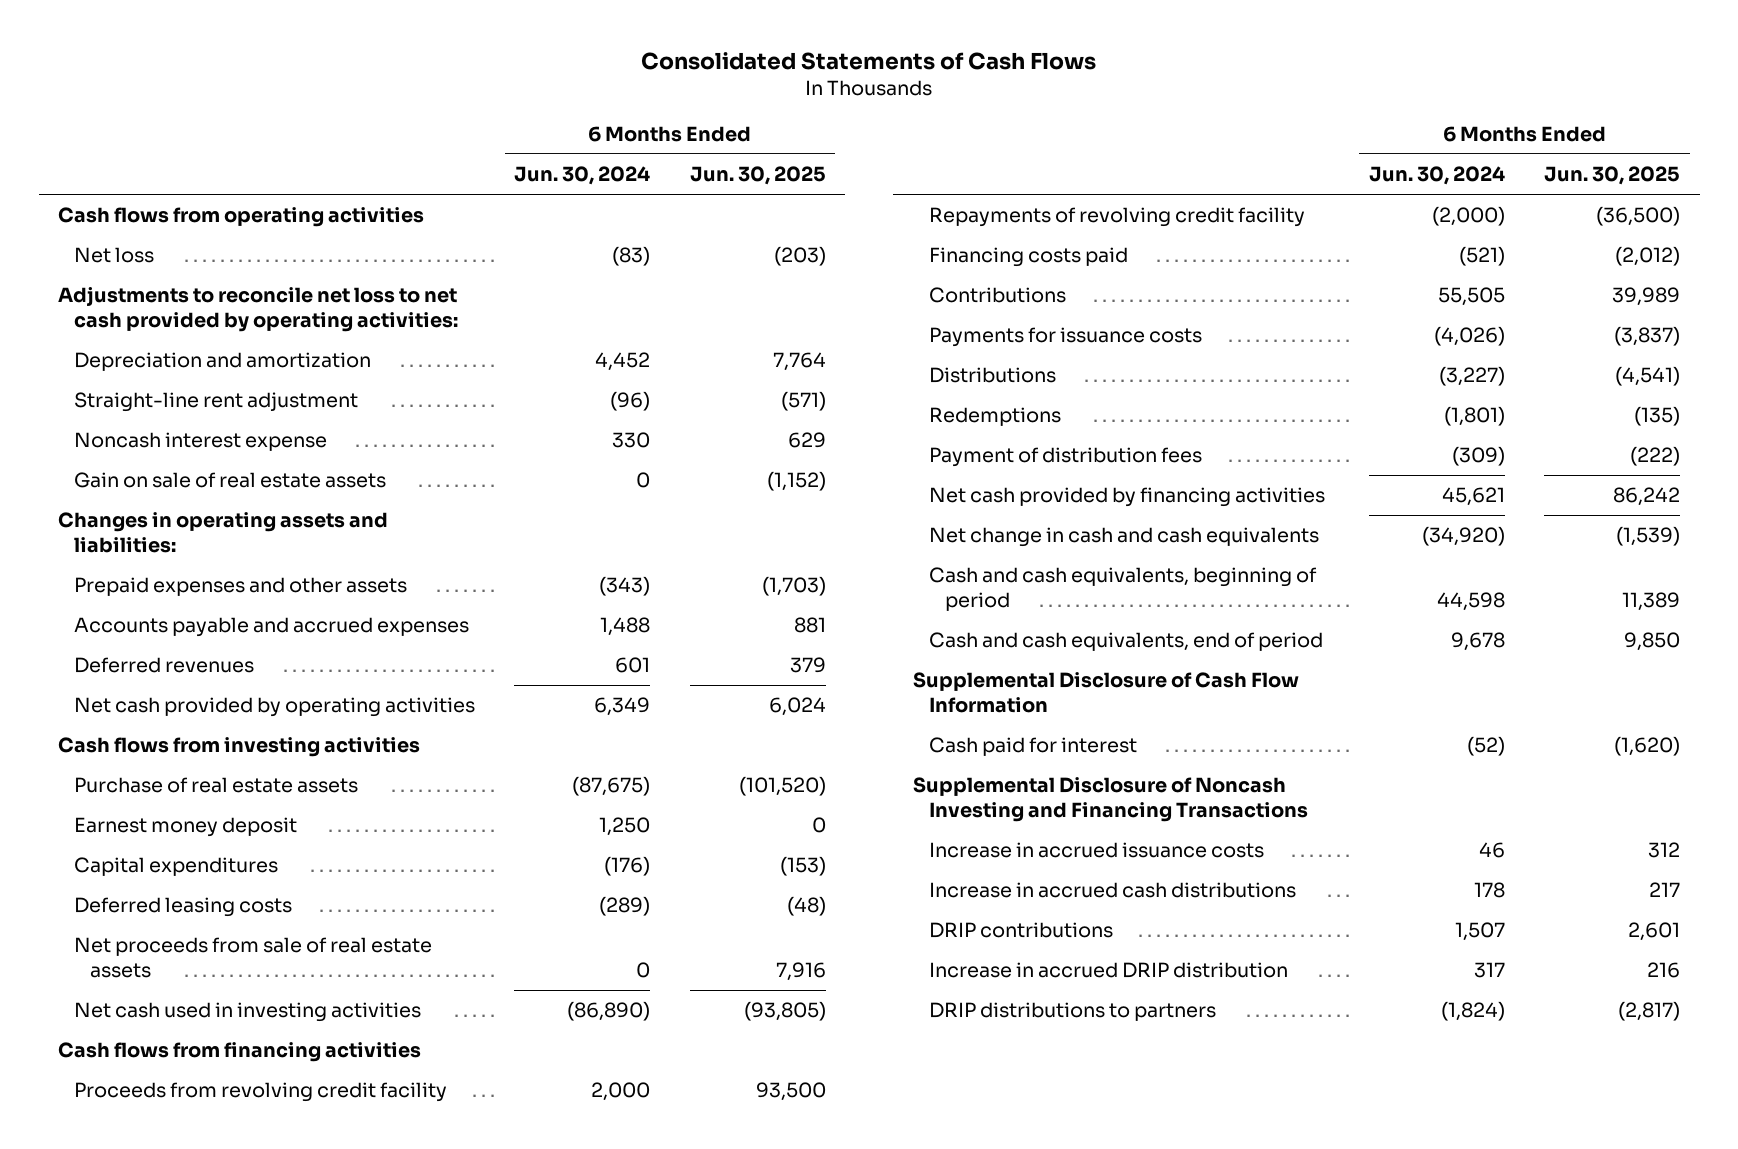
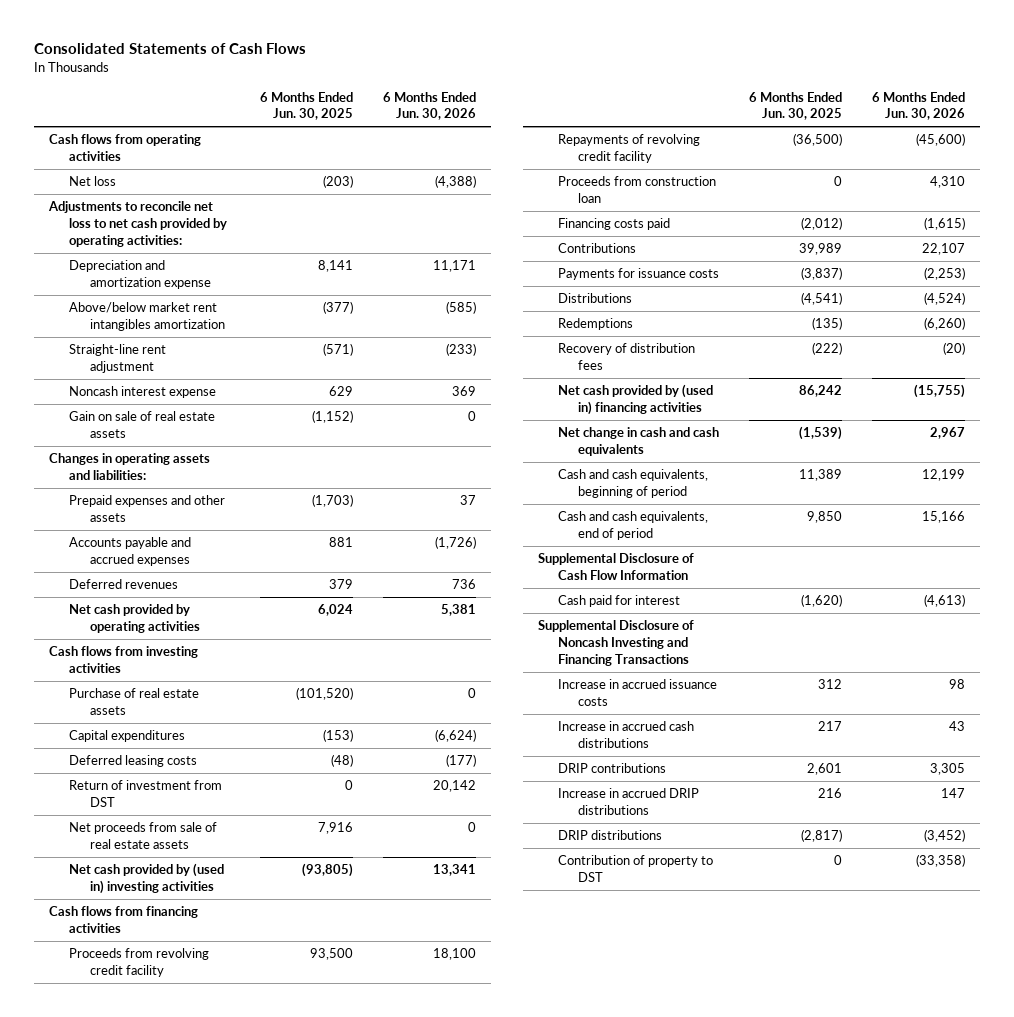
- | 6 Months Ended Jun. 30, 2024 | 6 Months Ended Jun. 30, 2025
+ | 6 Months Ended Jun. 30, 2025 | 6 Months Ended Jun. 30, 2026
- Depreciation and amortization | 4,452 | 7,764
+ Depreciation and amortization expense | 8,141 | 11,171
+ Above/below market rent intangibles amortization | (377) | (585)
- Earnest money deposit | 1,250 | 0
+ Return of investment from DST | 0 | 20,142
- Net cash used in investing activities | (86,890) | (93,805)
+ Net cash provided by (used in) investing activities | (93,805) | 13,341
+ Proceeds from construction loan | 0 | 4,310
- Payment of distribution fees | (309) | (222)
- Net cash provided by financing activities | 45,621 | 86,242
+ Recovery of distribution fees | (222) | (20)
+ Net cash provided by (used in) financing activities | 86,242 | (15,755)
- Increase in accrued DRIP distribution | 317 | 216
- DRIP distributions to partners | (1,824) | (2,817)
+ Increase in accrued DRIP distributions | 216 | 147
+ DRIP distributions | (2,817) | (3,452)
+ Contribution of property to DST | 0 | (33,358)

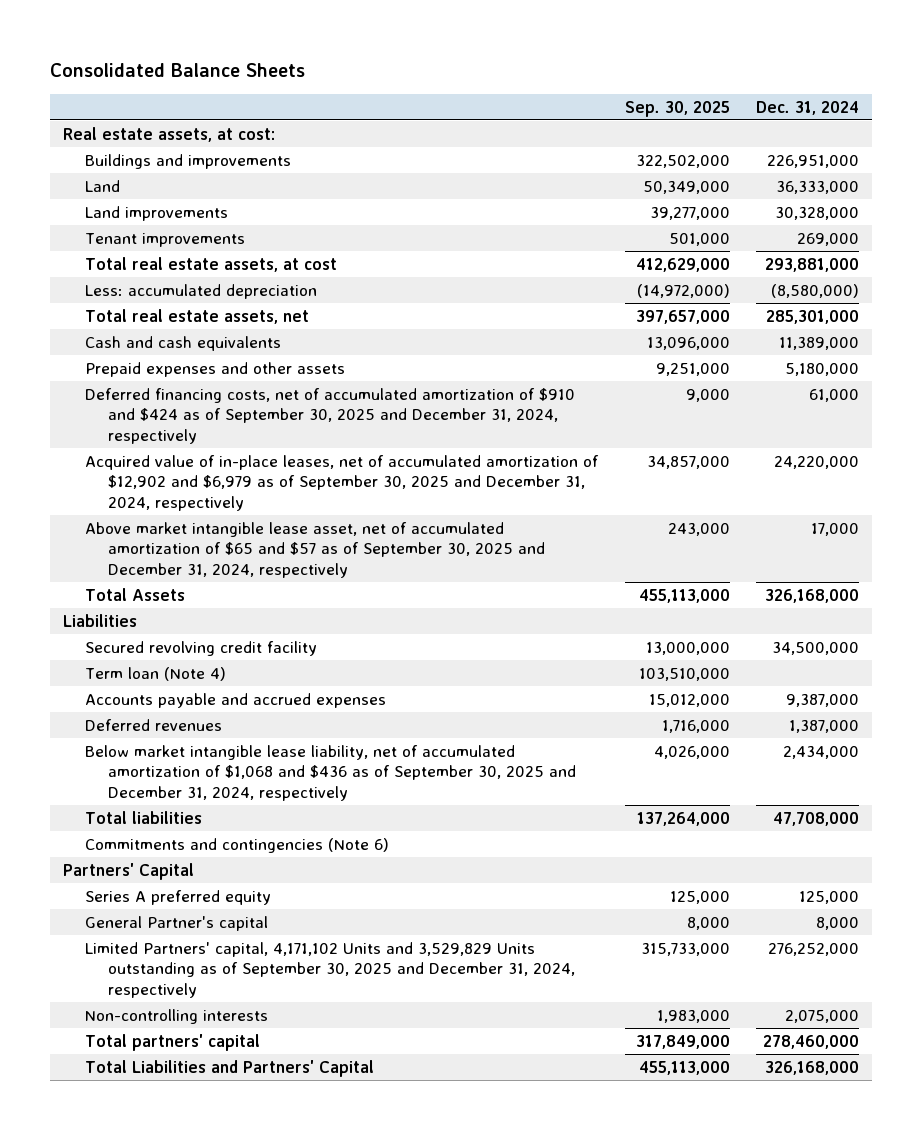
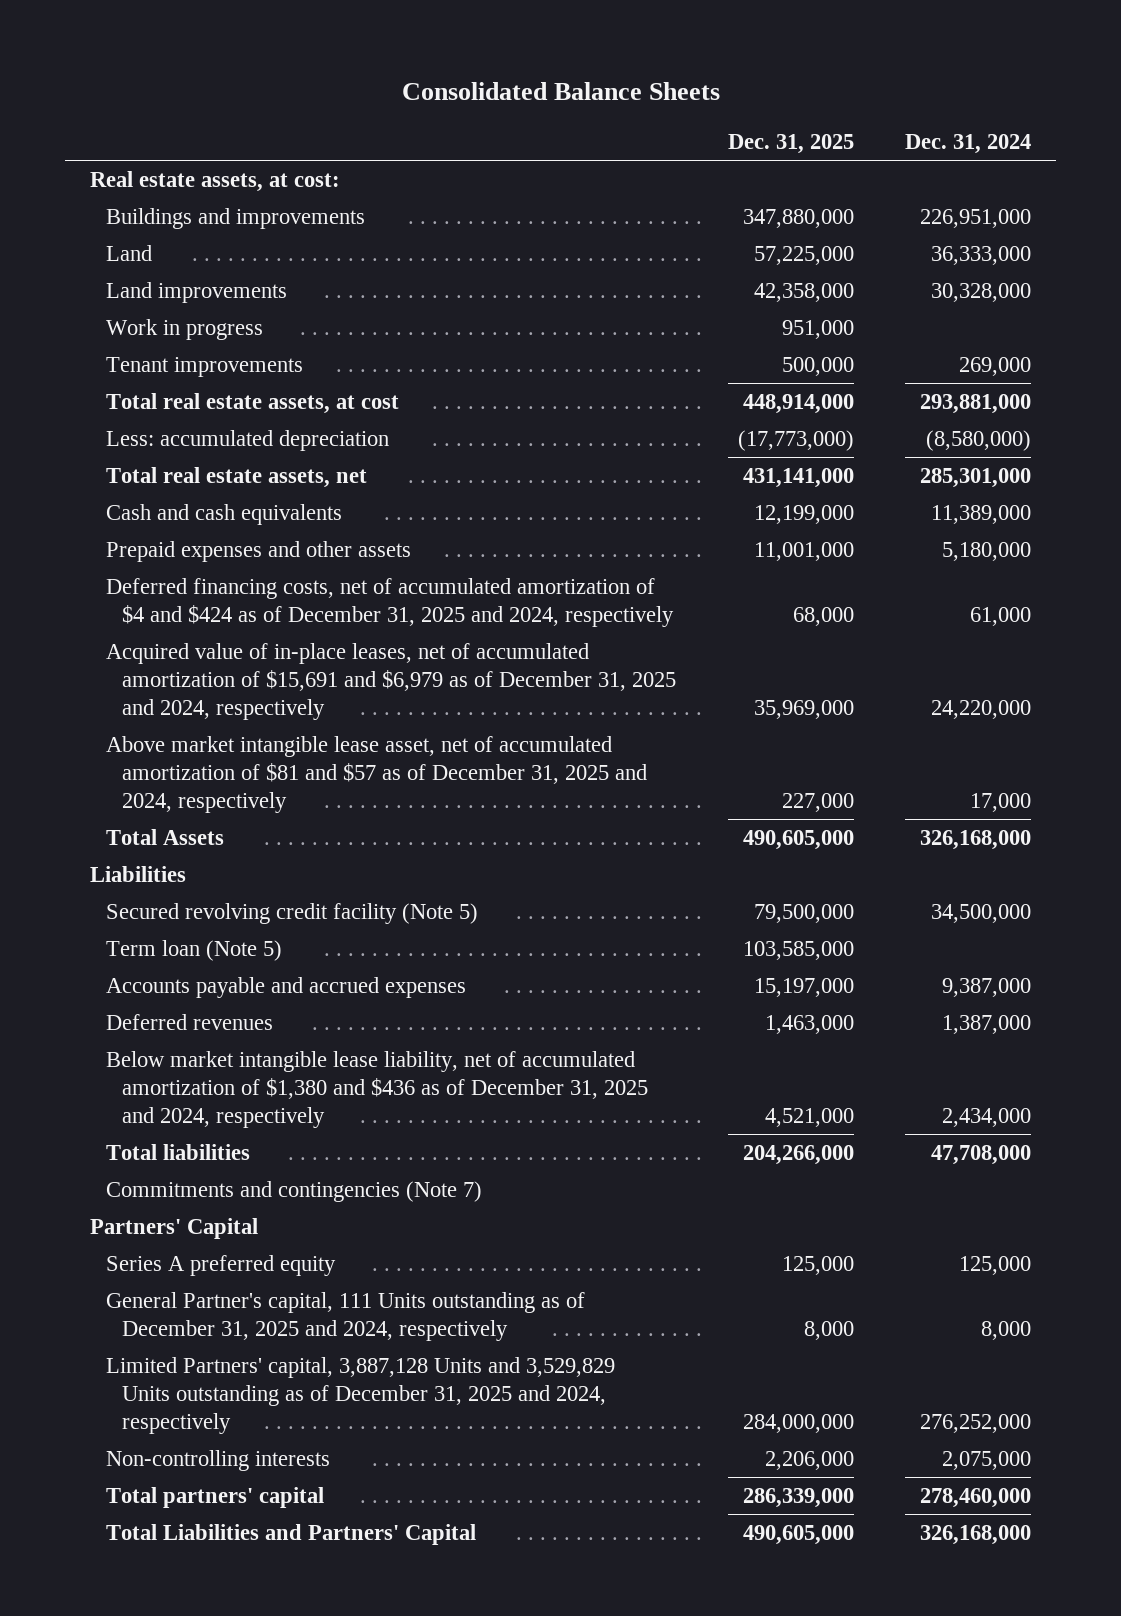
- | Sep. 30, 2025 | Dec. 31, 2024
+ | Dec. 31, 2025 | Dec. 31, 2024
+ Work in progress | 951,000 |
- Deferred financing costs, net of accumulated amortization of $910 and $424 as of September 30, 2025 and December 31, 2024, respectively | 9,000 | 61,000
- Acquired value of in-place leases, net of accumulated amortization of $12,902 and $6,979 as of September 30, 2025 and December 31, 2024, respectively | 34,857,000 | 24,220,000
- Above market intangible lease asset, net of accumulated amortization of $65 and $57 as of September 30, 2025 and December 31, 2024, respectively | 243,000 | 17,000
+ Deferred financing costs, net of accumulated amortization of $4 and $424 as of December 31, 2025 and 2024, respectively | 68,000 | 61,000
+ Acquired value of in-place leases, net of accumulated amortization of $15,691 and $6,979 as of December 31, 2025 and 2024, respectively | 35,969,000 | 24,220,000
+ Above market intangible lease asset, net of accumulated amortization of $81 and $57 as of December 31, 2025 and 2024, respectively | 227,000 | 17,000
- Secured revolving credit facility | 13,000,000 | 34,500,000
- Term loan (Note 4) | 103,510,000 |
+ Secured revolving credit facility (Note 5) | 79,500,000 | 34,500,000
+ Term loan (Note 5) | 103,585,000 |
- Below market intangible lease liability, net of accumulated amortization of $1,068 and $436 as of September 30, 2025 and December 31, 2024, respectively | 4,026,000 | 2,434,000
+ Below market intangible lease liability, net of accumulated amortization of $1,380 and $436 as of December 31, 2025 and 2024, respectively | 4,521,000 | 2,434,000
- Commitments and contingencies (Note 6)
+ Commitments and contingencies (Note 7)
- General Partner's capital | 8,000 | 8,000
- Limited Partners' capital, 4,171,102 Units and 3,529,829 Units outstanding as of September 30, 2025 and December 31, 2024, respectively | 315,733,000 | 276,252,000
+ General Partner's capital, 111 Units outstanding as of December 31, 2025 and 2024, respectively | 8,000 | 8,000
+ Limited Partners' capital, 3,887,128 Units and 3,529,829 Units outstanding as of December 31, 2025 and 2024, respectively | 284,000,000 | 276,252,000

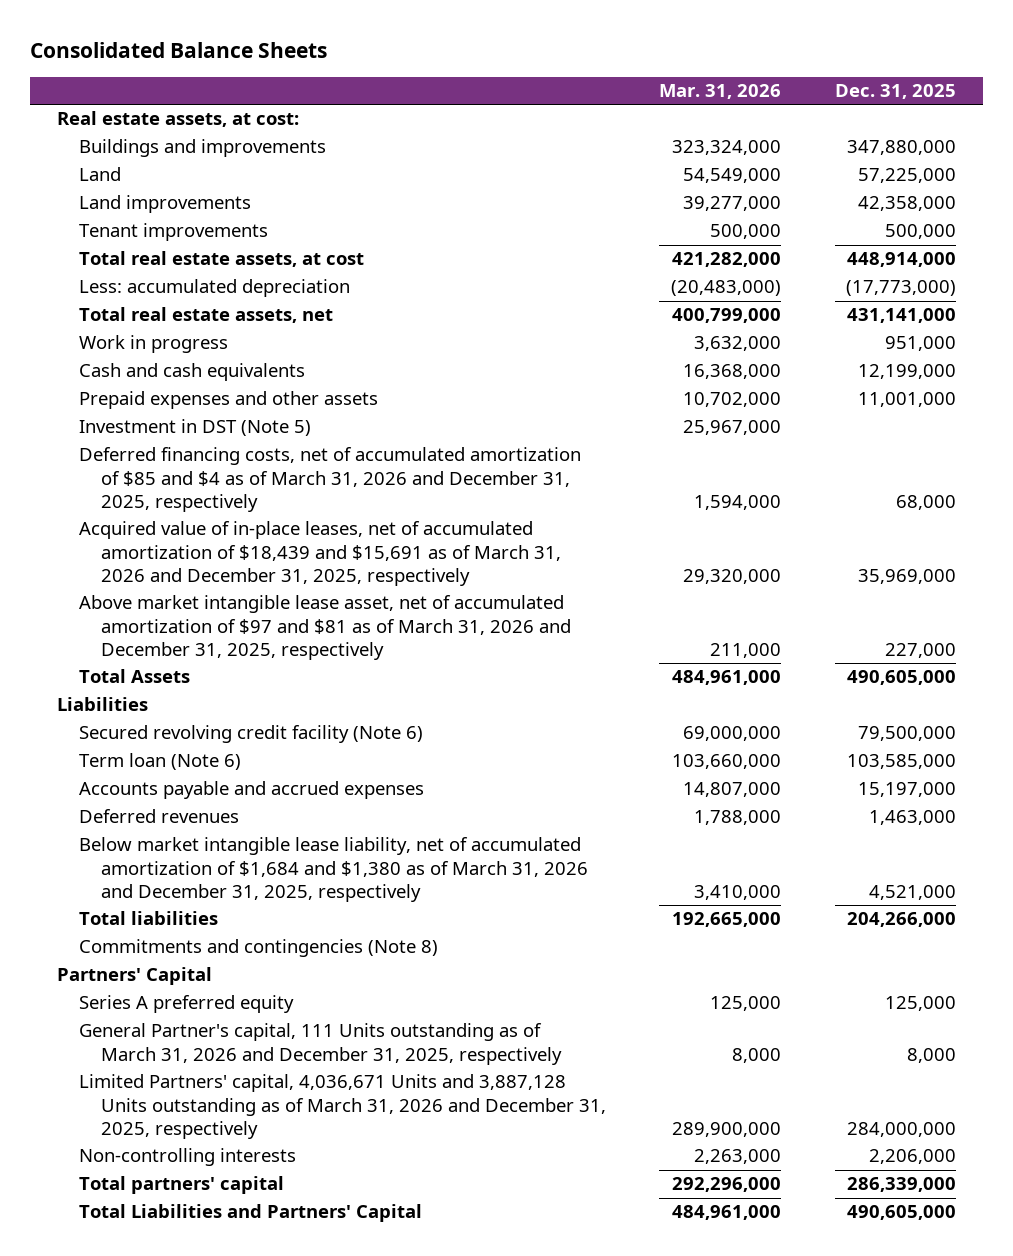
- | Dec. 31, 2025 | Dec. 31, 2024
+ | Mar. 31, 2026 | Dec. 31, 2025
moved down: Work in progress | 3,632,000 | 951,000
- Deferred financing costs, net of accumulated amortization of $4 and $424 as of December 31, 2025 and 2024, respectively | 68,000 | 61,000
- Acquired value of in-place leases, net of accumulated amortization of $15,691 and $6,979 as of December 31, 2025 and 2024, respectively | 35,969,000 | 24,220,000
- Above market intangible lease asset, net of accumulated amortization of $81 and $57 as of December 31, 2025 and 2024, respectively | 227,000 | 17,000
+ Investment in DST (Note 5) | 25,967,000 |
+ Deferred financing costs, net of accumulated amortization of $85 and $4 as of March 31, 2026 and December 31, 2025, respectively | 1,594,000 | 68,000
+ Acquired value of in-place leases, net of accumulated amortization of $18,439 and $15,691 as of March 31, 2026 and December 31, 2025, respectively | 29,320,000 | 35,969,000
+ Above market intangible lease asset, net of accumulated amortization of $97 and $81 as of March 31, 2026 and December 31, 2025, respectively | 211,000 | 227,000
- Secured revolving credit facility (Note 5) | 79,500,000 | 34,500,000
- Term loan (Note 5) | 103,585,000 |
+ Secured revolving credit facility (Note 6) | 69,000,000 | 79,500,000
+ Term loan (Note 6) | 103,660,000 | 103,585,000
- Below market intangible lease liability, net of accumulated amortization of $1,380 and $436 as of December 31, 2025 and 2024, respectively | 4,521,000 | 2,434,000
+ Below market intangible lease liability, net of accumulated amortization of $1,684 and $1,380 as of March 31, 2026 and December 31, 2025, respectively | 3,410,000 | 4,521,000
- Commitments and contingencies (Note 7)
+ Commitments and contingencies (Note 8)
- General Partner's capital, 111 Units outstanding as of December 31, 2025 and 2024, respectively | 8,000 | 8,000
- Limited Partners' capital, 3,887,128 Units and 3,529,829 Units outstanding as of December 31, 2025 and 2024, respectively | 284,000,000 | 276,252,000
+ General Partner's capital, 111 Units outstanding as of March 31, 2026 and December 31, 2025, respectively | 8,000 | 8,000
+ Limited Partners' capital, 4,036,671 Units and 3,887,128 Units outstanding as of March 31, 2026 and December 31, 2025, respectively | 289,900,000 | 284,000,000

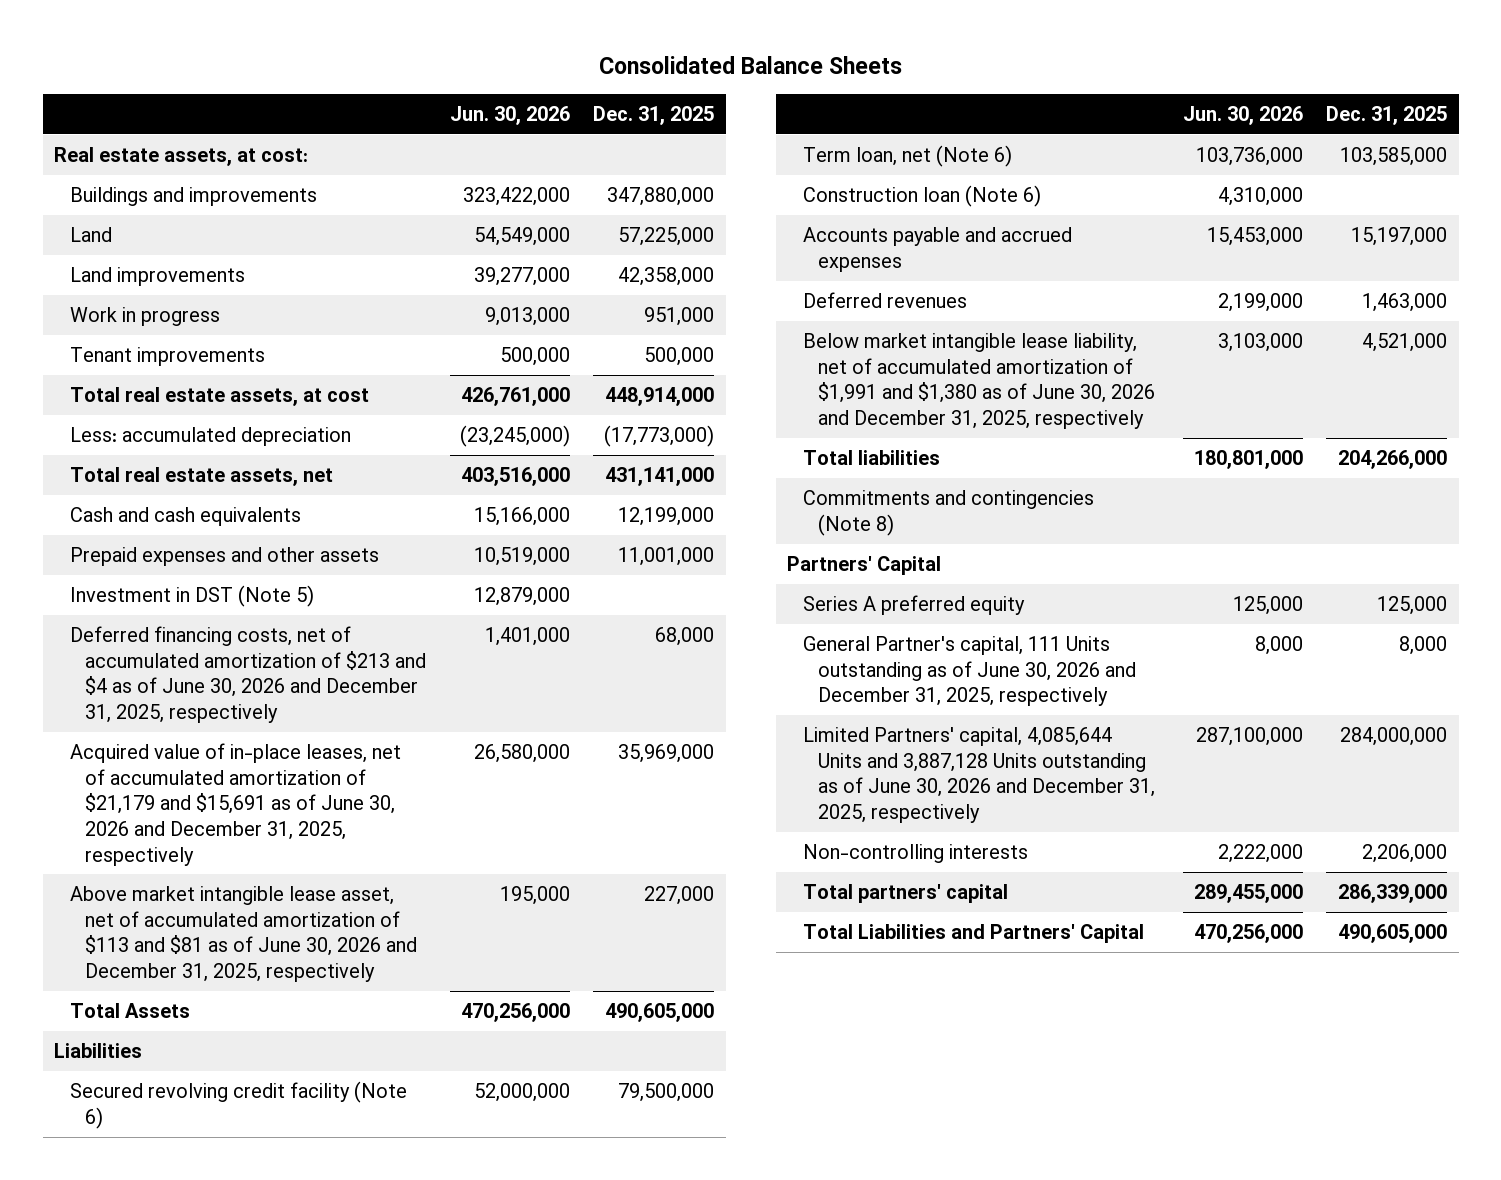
- | Mar. 31, 2026 | Dec. 31, 2025
+ | Jun. 30, 2026 | Dec. 31, 2025
moved up: Work in progress | 9,013,000 | 951,000
- Deferred financing costs, net of accumulated amortization of $85 and $4 as of March 31, 2026 and December 31, 2025, respectively | 1,594,000 | 68,000
- Acquired value of in-place leases, net of accumulated amortization of $18,439 and $15,691 as of March 31, 2026 and December 31, 2025, respectively | 29,320,000 | 35,969,000
- Above market intangible lease asset, net of accumulated amortization of $97 and $81 as of March 31, 2026 and December 31, 2025, respectively | 211,000 | 227,000
+ Deferred financing costs, net of accumulated amortization of $213 and $4 as of June 30, 2026 and December 31, 2025, respectively | 1,401,000 | 68,000
+ Acquired value of in-place leases, net of accumulated amortization of $21,179 and $15,691 as of June 30, 2026 and December 31, 2025, respectively | 26,580,000 | 35,969,000
+ Above market intangible lease asset, net of accumulated amortization of $113 and $81 as of June 30, 2026 and December 31, 2025, respectively | 195,000 | 227,000
- Term loan (Note 6) | 103,660,000 | 103,585,000
+ Term loan, net (Note 6) | 103,736,000 | 103,585,000
+ Construction loan (Note 6) | 4,310,000 |
- Below market intangible lease liability, net of accumulated amortization of $1,684 and $1,380 as of March 31, 2026 and December 31, 2025, respectively | 3,410,000 | 4,521,000
+ Below market intangible lease liability, net of accumulated amortization of $1,991 and $1,380 as of June 30, 2026 and December 31, 2025, respectively | 3,103,000 | 4,521,000
- General Partner's capital, 111 Units outstanding as of March 31, 2026 and December 31, 2025, respectively | 8,000 | 8,000
- Limited Partners' capital, 4,036,671 Units and 3,887,128 Units outstanding as of March 31, 2026 and December 31, 2025, respectively | 289,900,000 | 284,000,000
+ General Partner's capital, 111 Units outstanding as of June 30, 2026 and December 31, 2025, respectively | 8,000 | 8,000
+ Limited Partners' capital, 4,085,644 Units and 3,887,128 Units outstanding as of June 30, 2026 and December 31, 2025, respectively | 287,100,000 | 284,000,000

